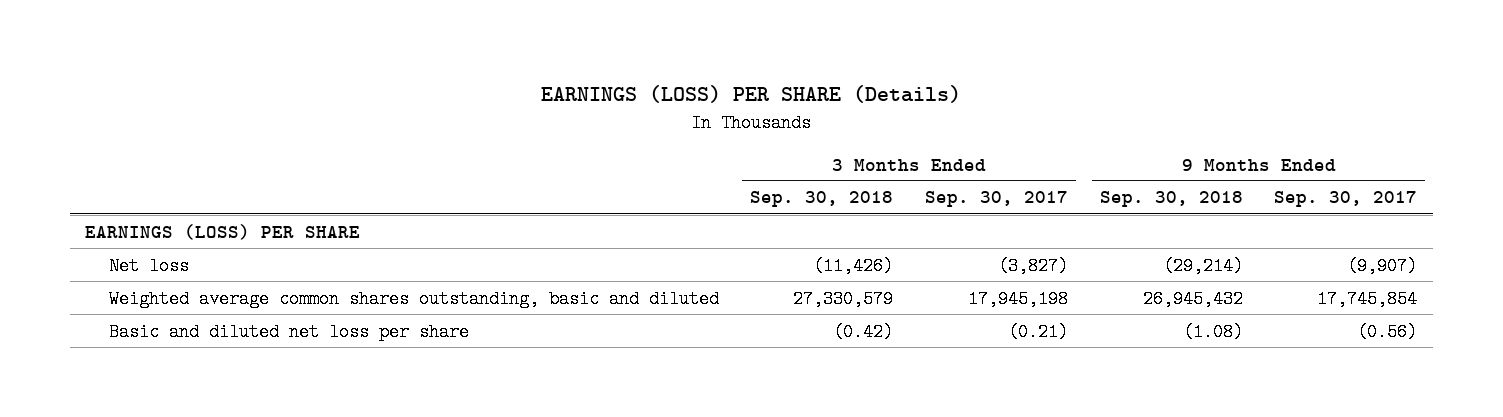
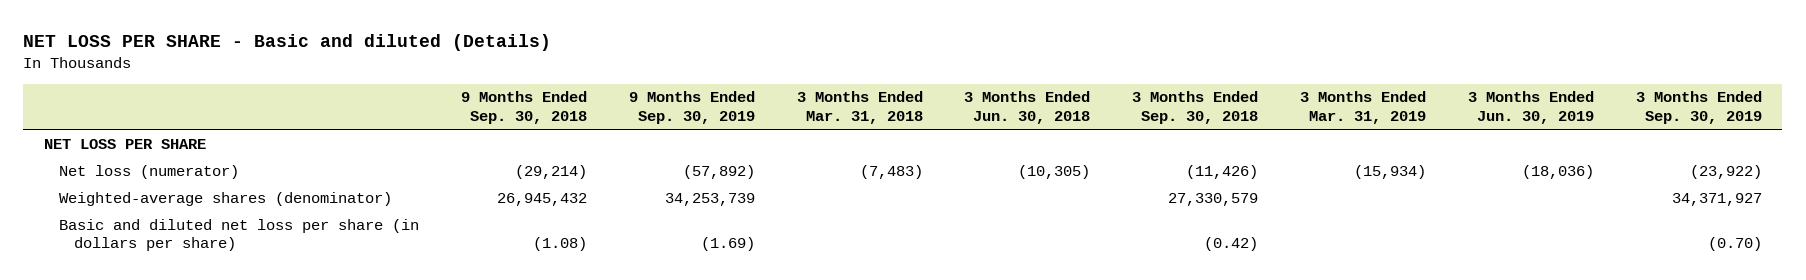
- EARNINGS (LOSS) PER SHARE (Details)
+ NET LOSS PER SHARE - Basic and diluted (Details)
- | 3 Months Ended Sep. 30, 2018 | 3 Months Ended Sep. 30, 2017 | 9 Months Ended Sep. 30, 2018 | 9 Months Ended Sep. 30, 2017
+ | 9 Months Ended Sep. 30, 2018 | 9 Months Ended Sep. 30, 2019 | 3 Months Ended Mar. 31, 2018 | 3 Months Ended Jun. 30, 2018 | 3 Months Ended Sep. 30, 2018 | 3 Months Ended Mar. 31, 2019 | 3 Months Ended Jun. 30, 2019 | 3 Months Ended Sep. 30, 2019
- EARNINGS (LOSS) PER SHARE
- Net loss | (11,426) | (3,827) | (29,214) | (9,907)
- Weighted average common shares outstanding, basic and diluted | 27,330,579 | 17,945,198 | 26,945,432 | 17,745,854
- Basic and diluted net loss per share | (0.42) | (0.21) | (1.08) | (0.56)
+ NET LOSS PER SHARE
+ Net loss (numerator) | (29,214) | (57,892) | (7,483) | (10,305) | (11,426) | (15,934) | (18,036) | (23,922)
+ Weighted-average shares (denominator) | 26,945,432 | 34,253,739 | | | 27,330,579 | | | 34,371,927
+ Basic and diluted net loss per share (in dollars per share) | (1.08) | (1.69) | | | (0.42) | | | (0.70)

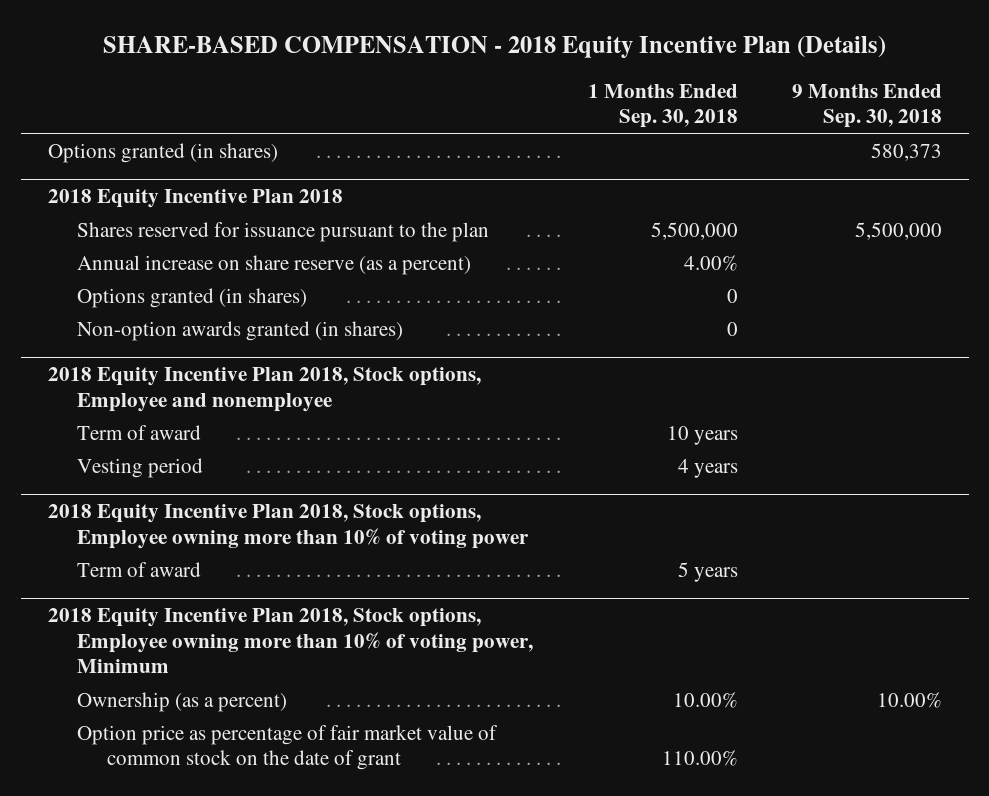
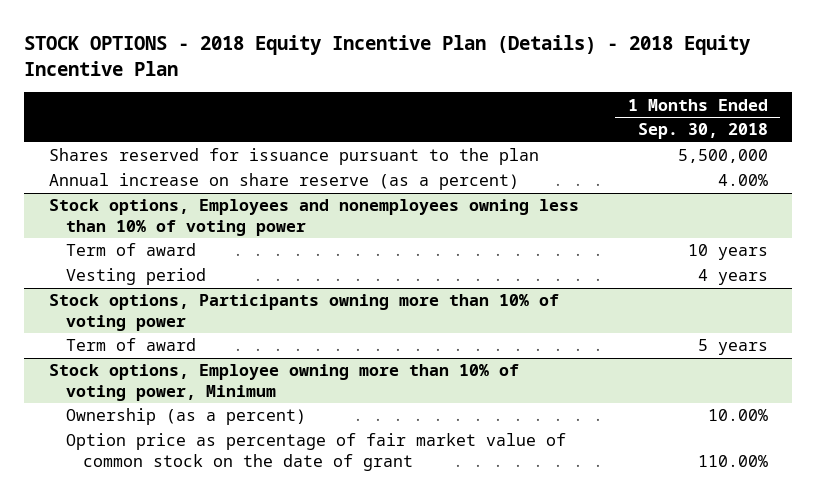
- SHARE-BASED COMPENSATION - 2018 Equity Incentive Plan (Details)
+ STOCK OPTIONS - 2018 Equity Incentive Plan (Details) - 2018 Equity Incentive Plan
- | 1 Months Ended Sep. 30, 2018 | 9 Months Ended Sep. 30, 2018
+ | 1 Months Ended Sep. 30, 2018
- Options granted (in shares) | | 580,373
- 2018 Equity Incentive Plan 2018
- Options granted (in shares) | 0 |
- Non-option awards granted (in shares) | 0 |
- 2018 Equity Incentive Plan 2018, Stock options, Employee and nonemployee
+ Stock options, Employees and nonemployees owning less than 10% of voting power
- 2018 Equity Incentive Plan 2018, Stock options, Employee owning more than 10% of voting power
+ Stock options, Participants owning more than 10% of voting power
- 2018 Equity Incentive Plan 2018, Stock options, Employee owning more than 10% of voting power, Minimum
+ Stock options, Employee owning more than 10% of voting power, Minimum

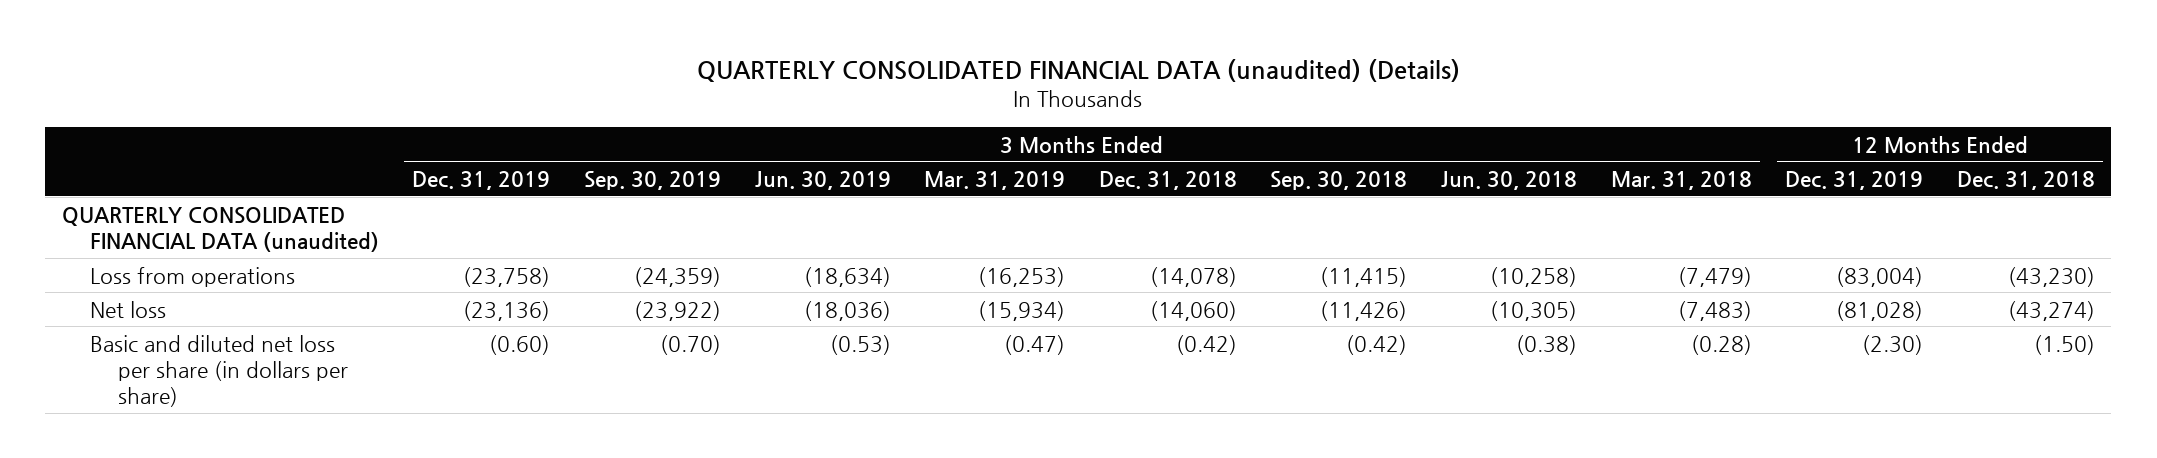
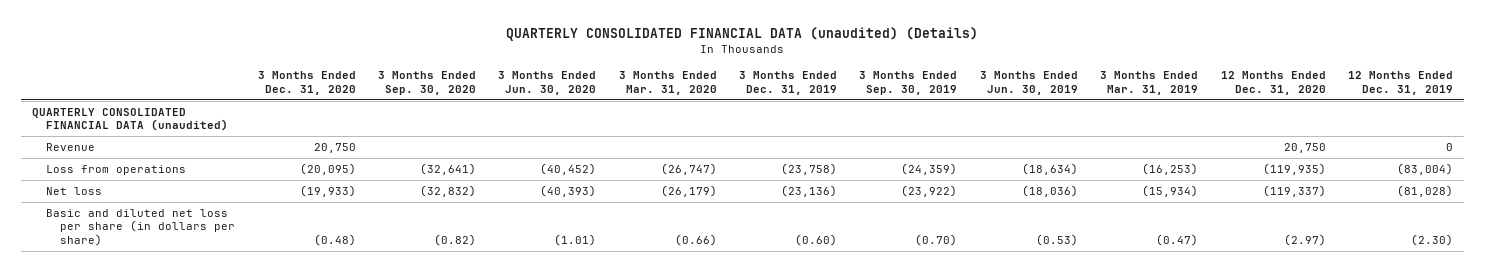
- | 3 Months Ended Dec. 31, 2019 | 3 Months Ended Sep. 30, 2019 | 3 Months Ended Jun. 30, 2019 | 3 Months Ended Mar. 31, 2019 | 3 Months Ended Dec. 31, 2018 | 3 Months Ended Sep. 30, 2018 | 3 Months Ended Jun. 30, 2018 | 3 Months Ended Mar. 31, 2018 | 12 Months Ended Dec. 31, 2019 | 12 Months Ended Dec. 31, 2018
+ | 3 Months Ended Dec. 31, 2020 | 3 Months Ended Sep. 30, 2020 | 3 Months Ended Jun. 30, 2020 | 3 Months Ended Mar. 31, 2020 | 3 Months Ended Dec. 31, 2019 | 3 Months Ended Sep. 30, 2019 | 3 Months Ended Jun. 30, 2019 | 3 Months Ended Mar. 31, 2019 | 12 Months Ended Dec. 31, 2020 | 12 Months Ended Dec. 31, 2019
+ Revenue | 20,750 | | | | | | | | 20,750 | 0

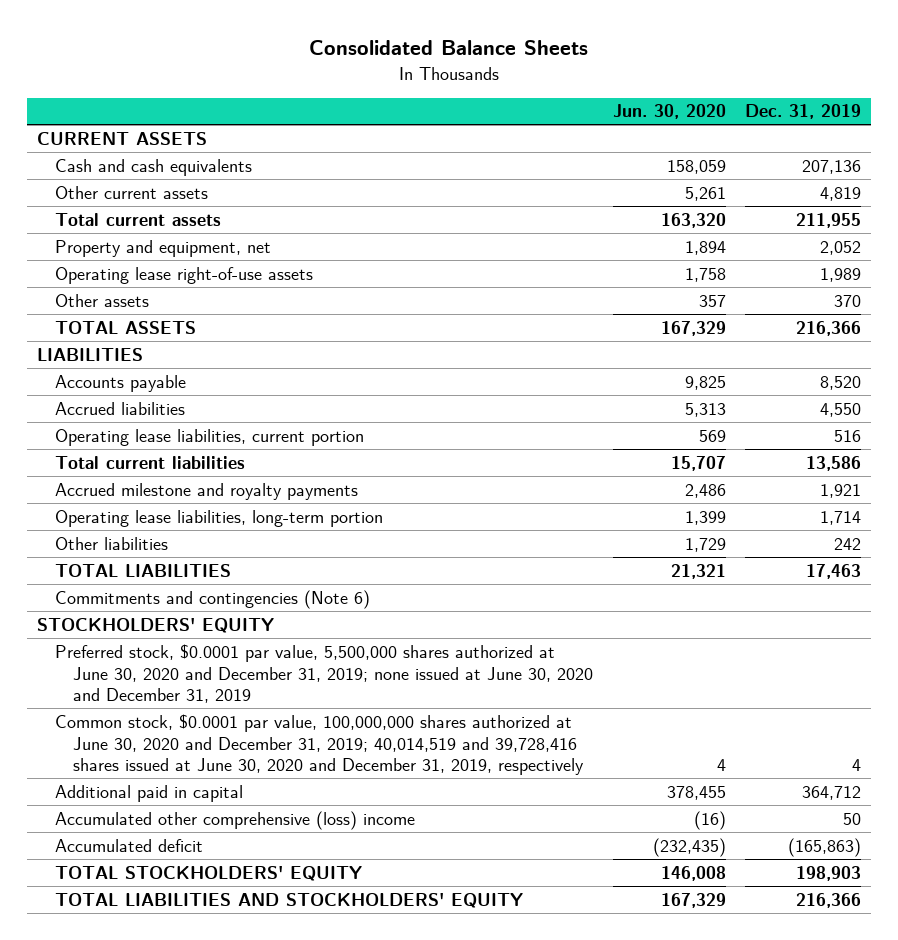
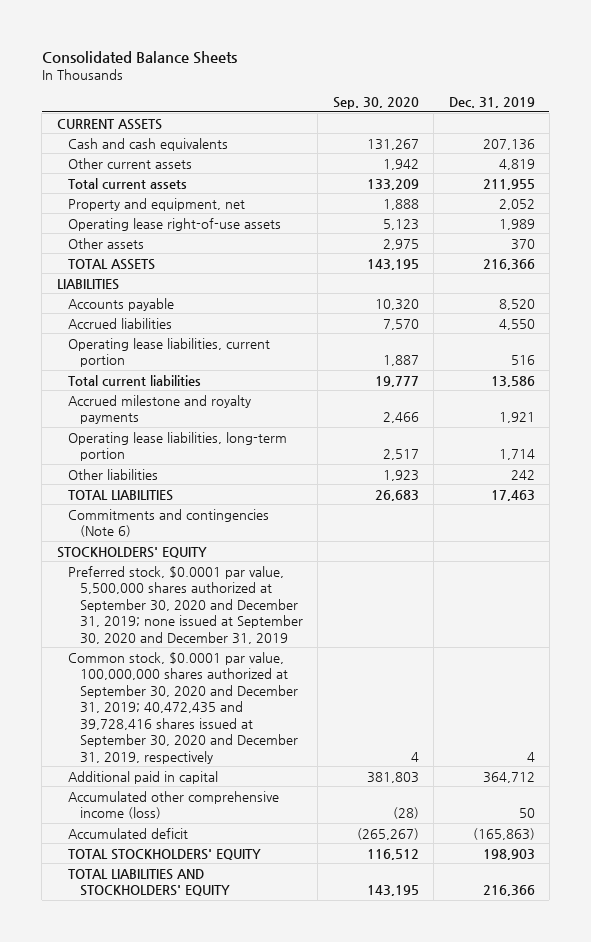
- | Jun. 30, 2020 | Dec. 31, 2019
+ | Sep. 30, 2020 | Dec. 31, 2019
- Preferred stock, $0.0001 par value, 5,500,000 shares authorized at June 30, 2020 and December 31, 2019; none issued at June 30, 2020 and December 31, 2019
- Common stock, $0.0001 par value, 100,000,000 shares authorized at June 30, 2020 and December 31, 2019; 40,014,519 and 39,728,416 shares issued at June 30, 2020 and December 31, 2019, respectively | 4 | 4
+ Preferred stock, $0.0001 par value, 5,500,000 shares authorized at September 30, 2020 and December 31, 2019; none issued at September 30, 2020 and December 31, 2019
+ Common stock, $0.0001 par value, 100,000,000 shares authorized at September 30, 2020 and December 31, 2019; 40,472,435 and 39,728,416 shares issued at September 30, 2020 and December 31, 2019, respectively | 4 | 4
- Accumulated other comprehensive (loss) income | (16) | 50
+ Accumulated other comprehensive income (loss) | (28) | 50

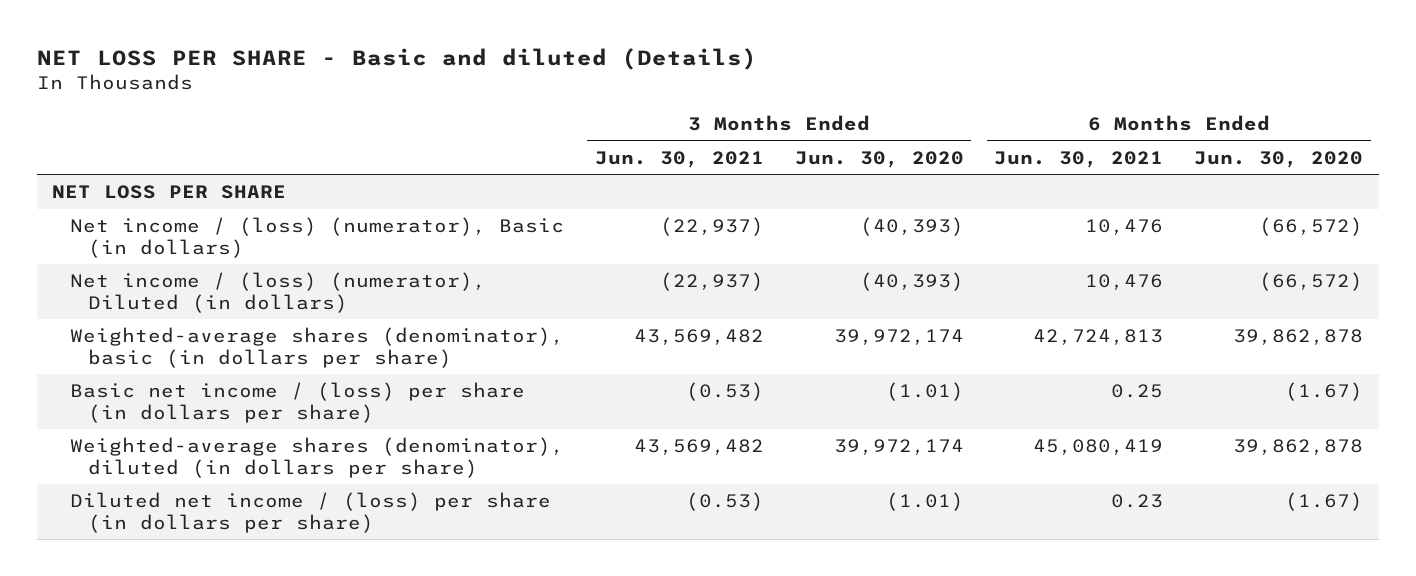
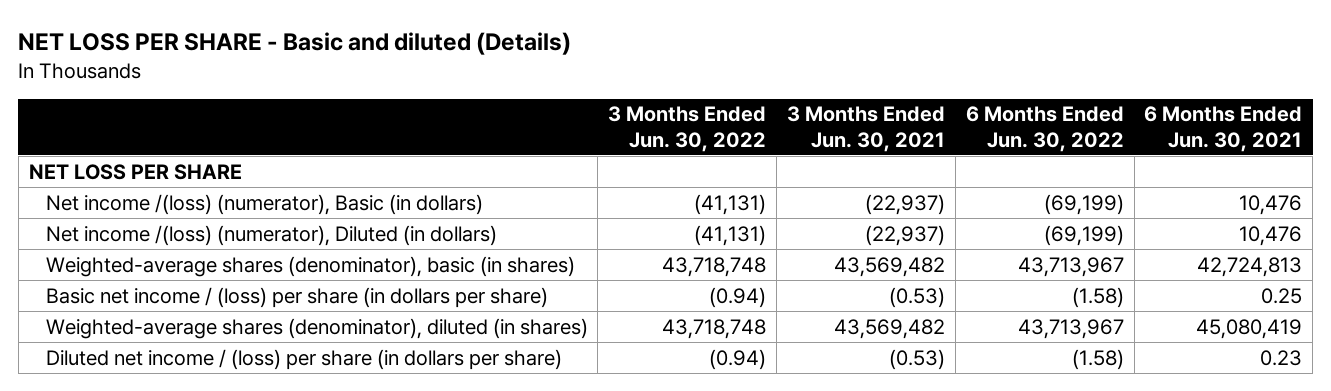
- | 3 Months Ended Jun. 30, 2021 | 3 Months Ended Jun. 30, 2020 | 6 Months Ended Jun. 30, 2021 | 6 Months Ended Jun. 30, 2020
+ | 3 Months Ended Jun. 30, 2022 | 3 Months Ended Jun. 30, 2021 | 6 Months Ended Jun. 30, 2022 | 6 Months Ended Jun. 30, 2021
- Net income / (loss) (numerator), Basic (in dollars) | (22,937) | (40,393) | 10,476 | (66,572)
- Net income / (loss) (numerator), Diluted (in dollars) | (22,937) | (40,393) | 10,476 | (66,572)
- Weighted-average shares (denominator), basic (in dollars per share) | 43,569,482 | 39,972,174 | 42,724,813 | 39,862,878
+ Net income /(loss) (numerator), Basic (in dollars) | (41,131) | (22,937) | (69,199) | 10,476
+ Net income /(loss) (numerator), Diluted (in dollars) | (41,131) | (22,937) | (69,199) | 10,476
+ Weighted-average shares (denominator), basic (in shares) | 43,718,748 | 43,569,482 | 43,713,967 | 42,724,813
- Weighted-average shares (denominator), diluted (in dollars per share) | 43,569,482 | 39,972,174 | 45,080,419 | 39,862,878
+ Weighted-average shares (denominator), diluted (in shares) | 43,718,748 | 43,569,482 | 43,713,967 | 45,080,419

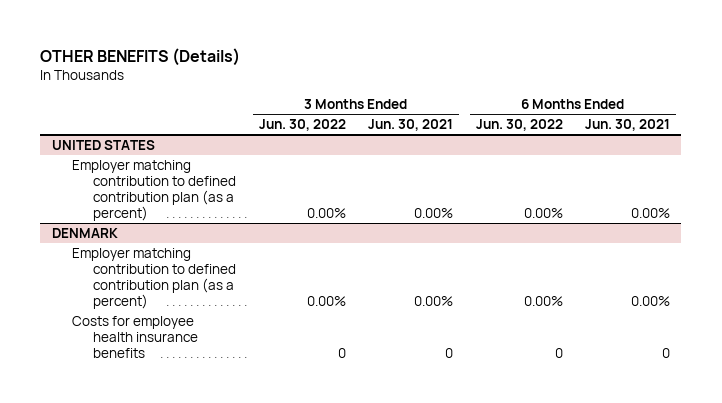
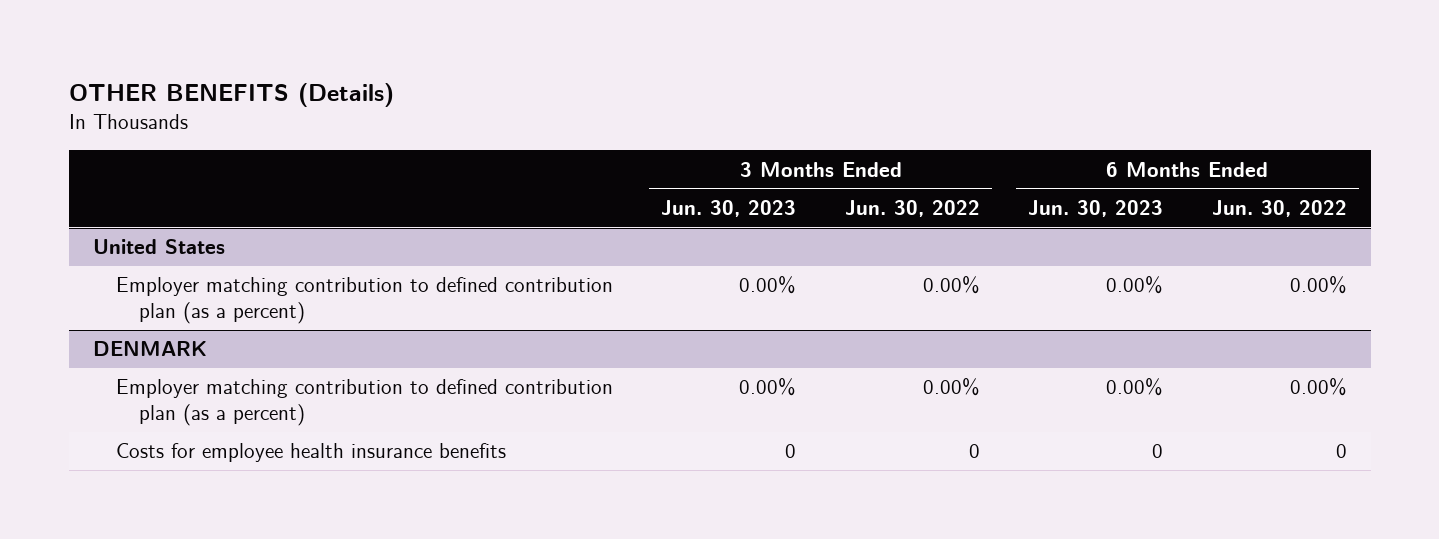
- | 3 Months Ended Jun. 30, 2022 | 3 Months Ended Jun. 30, 2021 | 6 Months Ended Jun. 30, 2022 | 6 Months Ended Jun. 30, 2021
+ | 3 Months Ended Jun. 30, 2023 | 3 Months Ended Jun. 30, 2022 | 6 Months Ended Jun. 30, 2023 | 6 Months Ended Jun. 30, 2022
- UNITED STATES
+ United States

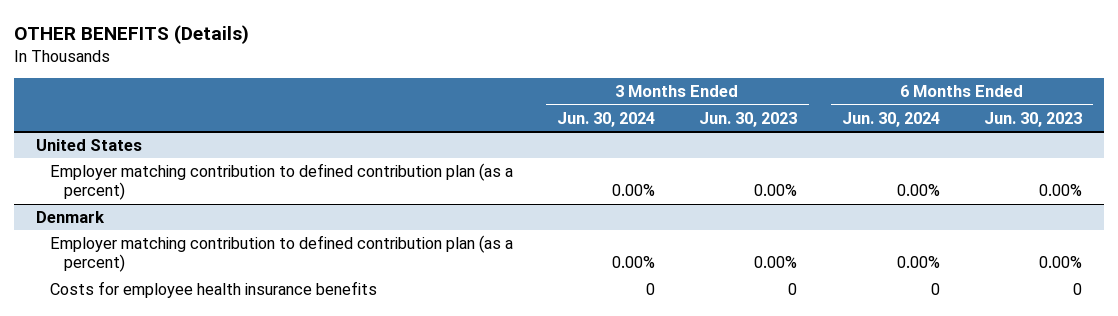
- | 3 Months Ended Jun. 30, 2023 | 3 Months Ended Jun. 30, 2022 | 6 Months Ended Jun. 30, 2023 | 6 Months Ended Jun. 30, 2022
+ | 3 Months Ended Jun. 30, 2024 | 3 Months Ended Jun. 30, 2023 | 6 Months Ended Jun. 30, 2024 | 6 Months Ended Jun. 30, 2023
- DENMARK
+ Denmark

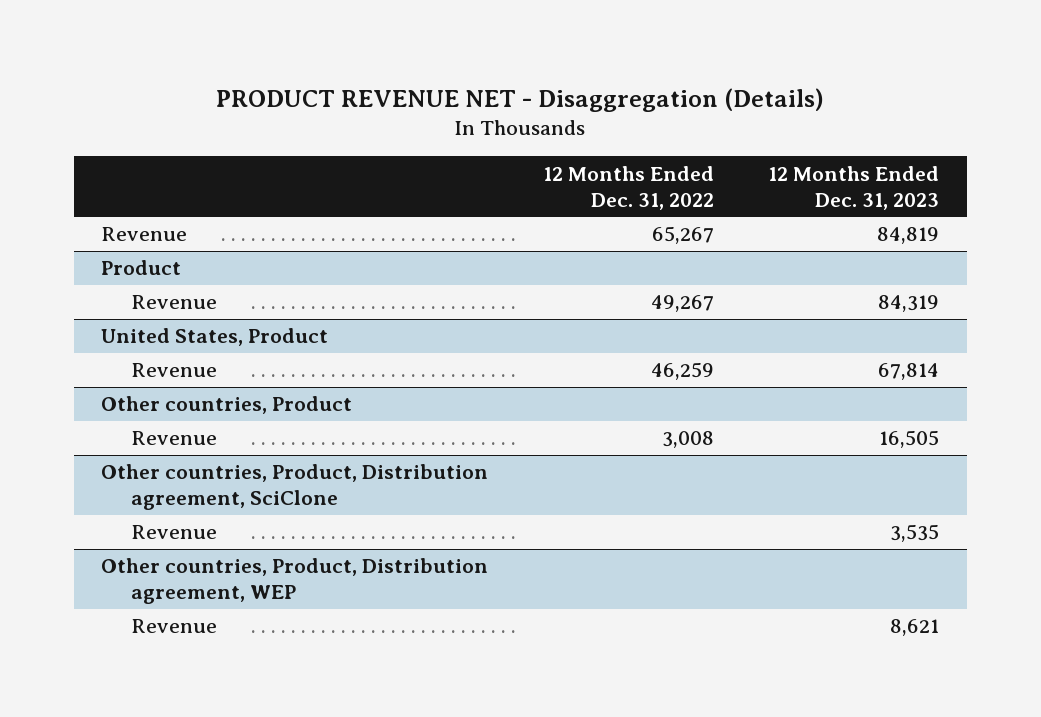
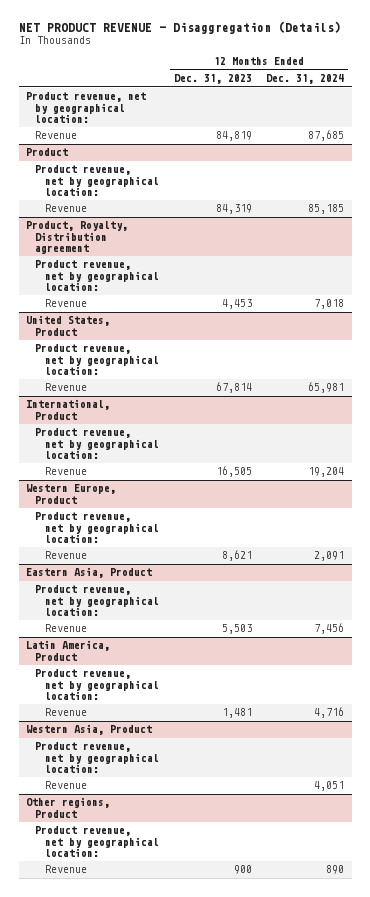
- PRODUCT REVENUE NET - Disaggregation (Details)
+ NET PRODUCT REVENUE - Disaggregation (Details)
- | 12 Months Ended Dec. 31, 2022 | 12 Months Ended Dec. 31, 2023
+ | 12 Months Ended Dec. 31, 2023 | 12 Months Ended Dec. 31, 2024
+ Product revenue, net by geographical location:
@ Product
+ Product revenue, net by geographical location:
+ Product, Royalty, Distribution agreement
+ Product revenue, net by geographical location:
+ Revenue | 4,453 | 7,018
@ United States, Product
+ Product revenue, net by geographical location:
- Other countries, Product
+ International, Product
+ Product revenue, net by geographical location:
- Other countries, Product, Distribution agreement, SciClone
- Revenue | | 3,535
- Other countries, Product, Distribution agreement, WEP
+ Western Europe, Product
+ Product revenue, net by geographical location:
+ Eastern Asia, Product
+ Product revenue, net by geographical location:
+ Revenue | 5,503 | 7,456
+ Latin America, Product
+ Product revenue, net by geographical location:
+ Revenue | 1,481 | 4,716
+ Western Asia, Product
+ Product revenue, net by geographical location:
+ Revenue | | 4,051
+ Other regions, Product
+ Product revenue, net by geographical location:
+ Revenue | 900 | 890

